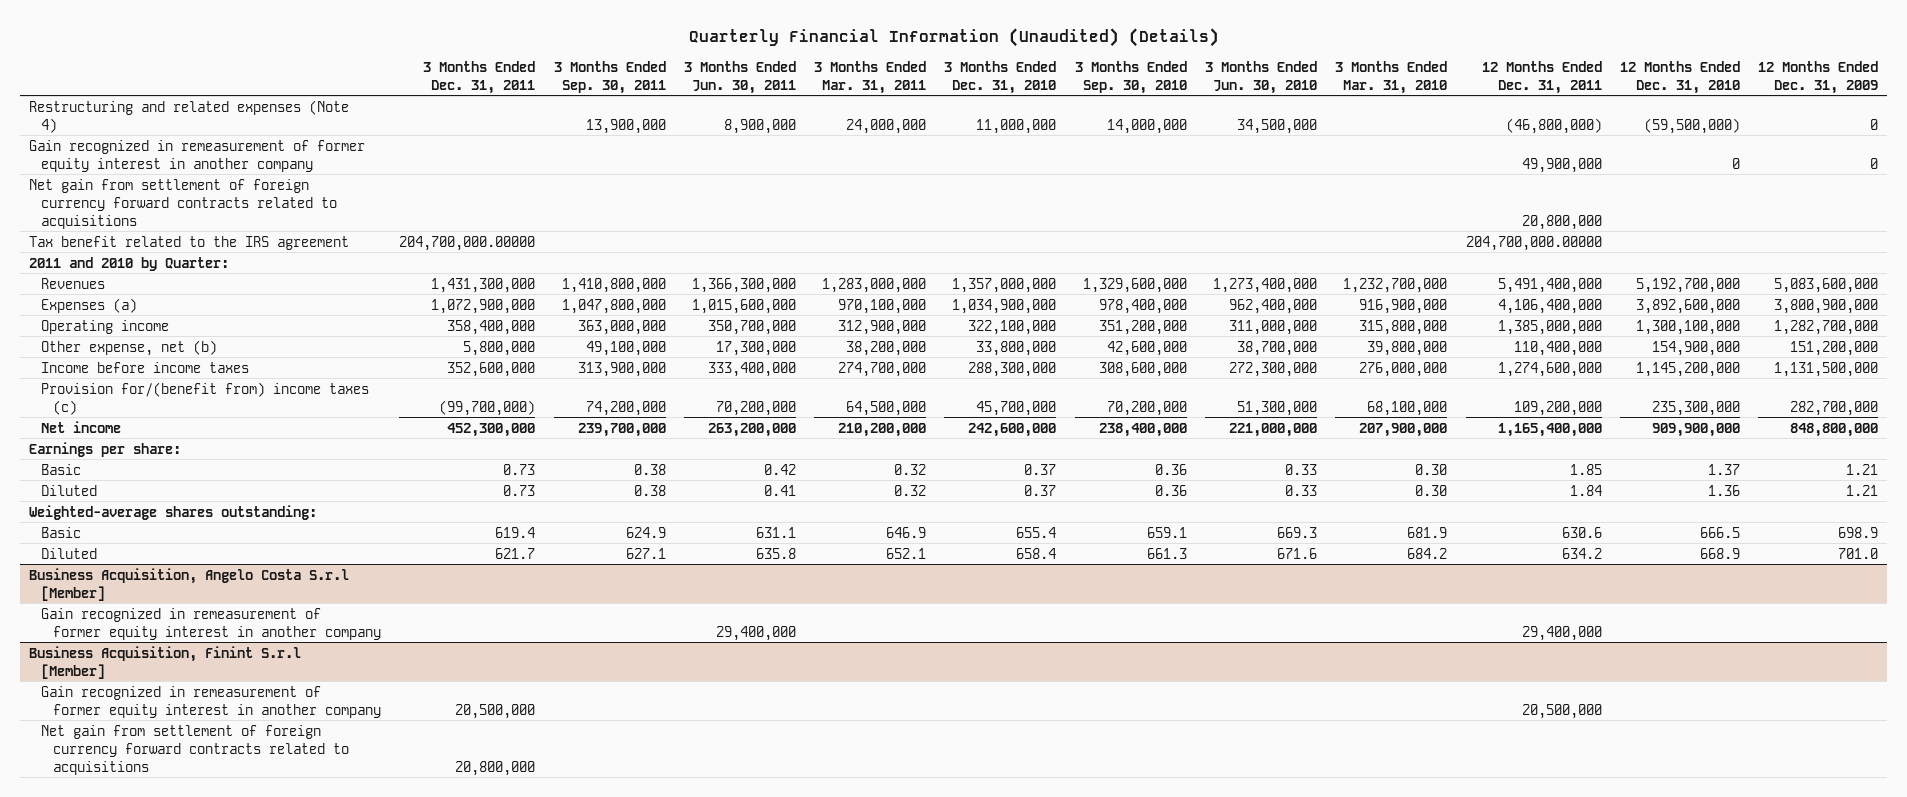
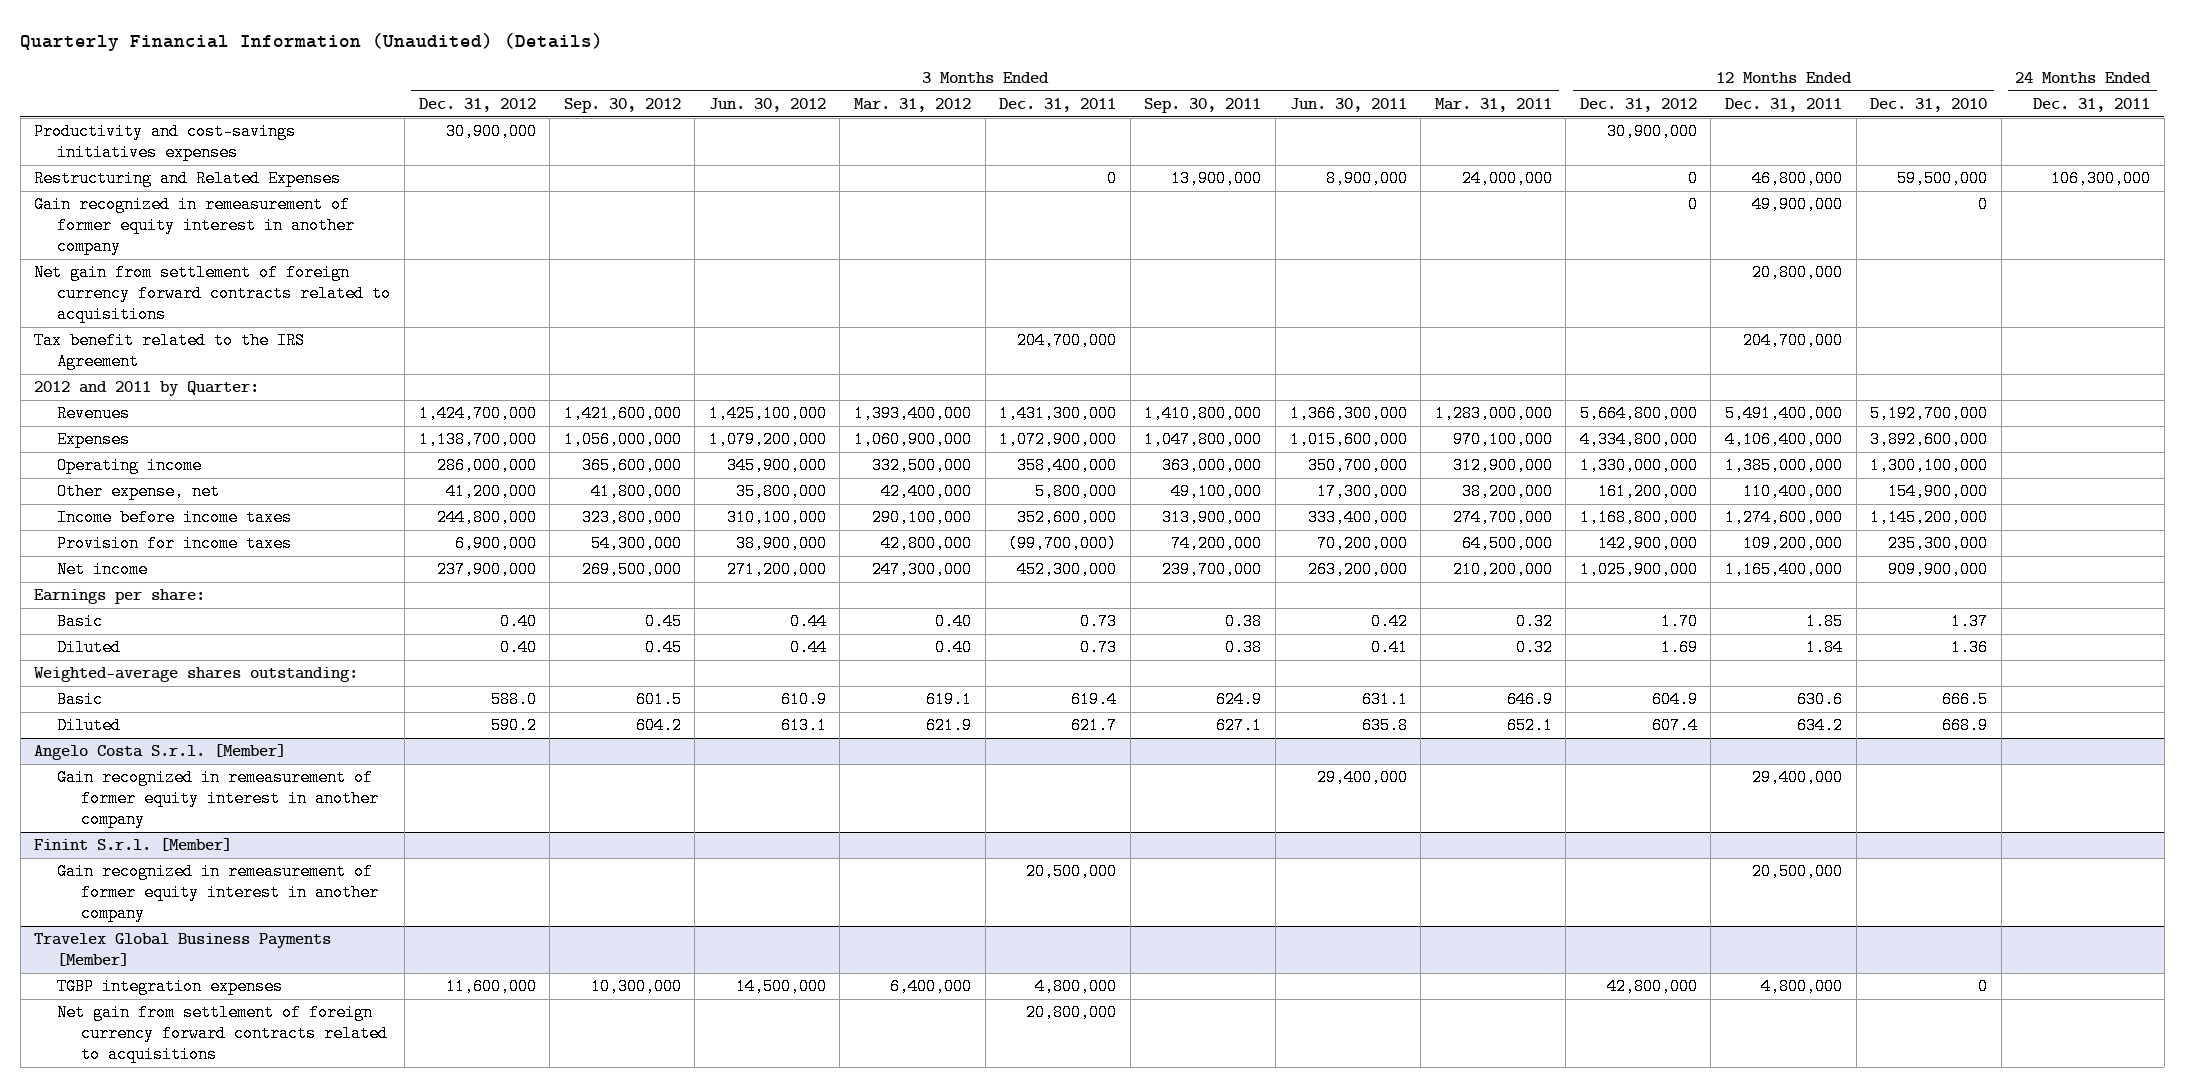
- | 3 Months Ended Dec. 31, 2011 | 3 Months Ended Sep. 30, 2011 | 3 Months Ended Jun. 30, 2011 | 3 Months Ended Mar. 31, 2011 | 3 Months Ended Dec. 31, 2010 | 3 Months Ended Sep. 30, 2010 | 3 Months Ended Jun. 30, 2010 | 3 Months Ended Mar. 31, 2010 | 12 Months Ended Dec. 31, 2011 | 12 Months Ended Dec. 31, 2010 | 12 Months Ended Dec. 31, 2009
+ | 3 Months Ended Dec. 31, 2012 | 3 Months Ended Sep. 30, 2012 | 3 Months Ended Jun. 30, 2012 | 3 Months Ended Mar. 31, 2012 | 3 Months Ended Dec. 31, 2011 | 3 Months Ended Sep. 30, 2011 | 3 Months Ended Jun. 30, 2011 | 3 Months Ended Mar. 31, 2011 | 12 Months Ended Dec. 31, 2012 | 12 Months Ended Dec. 31, 2011 | 12 Months Ended Dec. 31, 2010 | 24 Months Ended Dec. 31, 2011
- Restructuring and related expenses (Note 4) | | 13,900,000 | 8,900,000 | 24,000,000 | 11,000,000 | 14,000,000 | 34,500,000 | | (46,800,000) | (59,500,000) | 0
+ Productivity and cost-savings initiatives expenses | 30,900,000 | | | | | | | | 30,900,000 | | |
+ Restructuring and Related Expenses | | | | | 0 | 13,900,000 | 8,900,000 | 24,000,000 | 0 | 46,800,000 | 59,500,000 | 106,300,000
- Tax benefit related to the IRS agreement | 204,700,000.00000 | | | | | | | | 204,700,000.00000 | |
- 2011 and 2010 by Quarter:
+ Tax benefit related to the IRS Agreement | | | | | 204,700,000 | | | | | 204,700,000 | |
+ 2012 and 2011 by Quarter:
- Expenses (a) | 1,072,900,000 | 1,047,800,000 | 1,015,600,000 | 970,100,000 | 1,034,900,000 | 978,400,000 | 962,400,000 | 916,900,000 | 4,106,400,000 | 3,892,600,000 | 3,800,900,000
+ Expenses | 1,138,700,000 | 1,056,000,000 | 1,079,200,000 | 1,060,900,000 | 1,072,900,000 | 1,047,800,000 | 1,015,600,000 | 970,100,000 | 4,334,800,000 | 4,106,400,000 | 3,892,600,000 |
- Other expense, net (b) | 5,800,000 | 49,100,000 | 17,300,000 | 38,200,000 | 33,800,000 | 42,600,000 | 38,700,000 | 39,800,000 | 110,400,000 | 154,900,000 | 151,200,000
+ Other expense, net | 41,200,000 | 41,800,000 | 35,800,000 | 42,400,000 | 5,800,000 | 49,100,000 | 17,300,000 | 38,200,000 | 161,200,000 | 110,400,000 | 154,900,000 |
- Provision for/(benefit from) income taxes (c) | (99,700,000) | 74,200,000 | 70,200,000 | 64,500,000 | 45,700,000 | 70,200,000 | 51,300,000 | 68,100,000 | 109,200,000 | 235,300,000 | 282,700,000
+ Provision for income taxes | 6,900,000 | 54,300,000 | 38,900,000 | 42,800,000 | (99,700,000) | 74,200,000 | 70,200,000 | 64,500,000 | 142,900,000 | 109,200,000 | 235,300,000 |
- Business Acquisition, Angelo Costa S.r.l [Member]
+ Angelo Costa S.r.l. [Member]
- Business Acquisition, Finint S.r.l [Member]
+ Finint S.r.l. [Member]
+ Travelex Global Business Payments [Member]
+ TGBP integration expenses | 11,600,000 | 10,300,000 | 14,500,000 | 6,400,000 | 4,800,000 | | | | 42,800,000 | 4,800,000 | 0 |

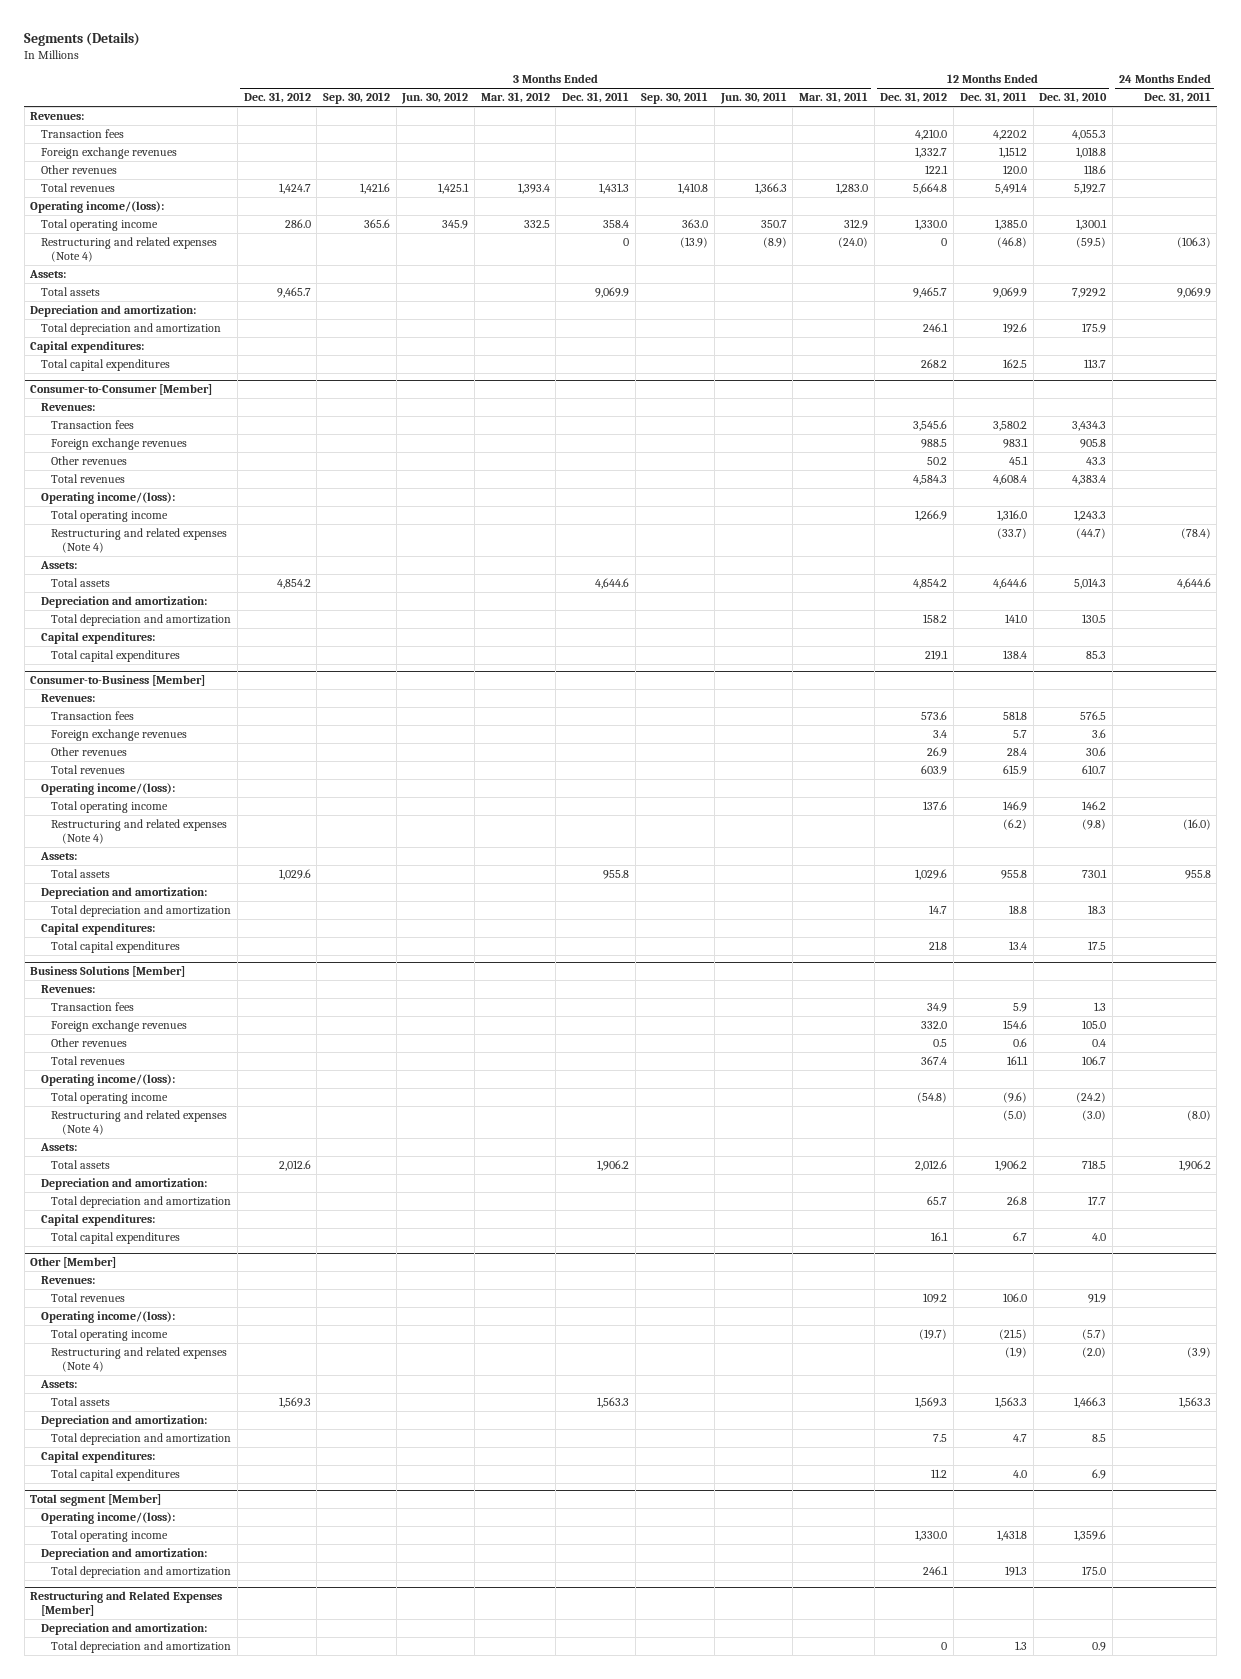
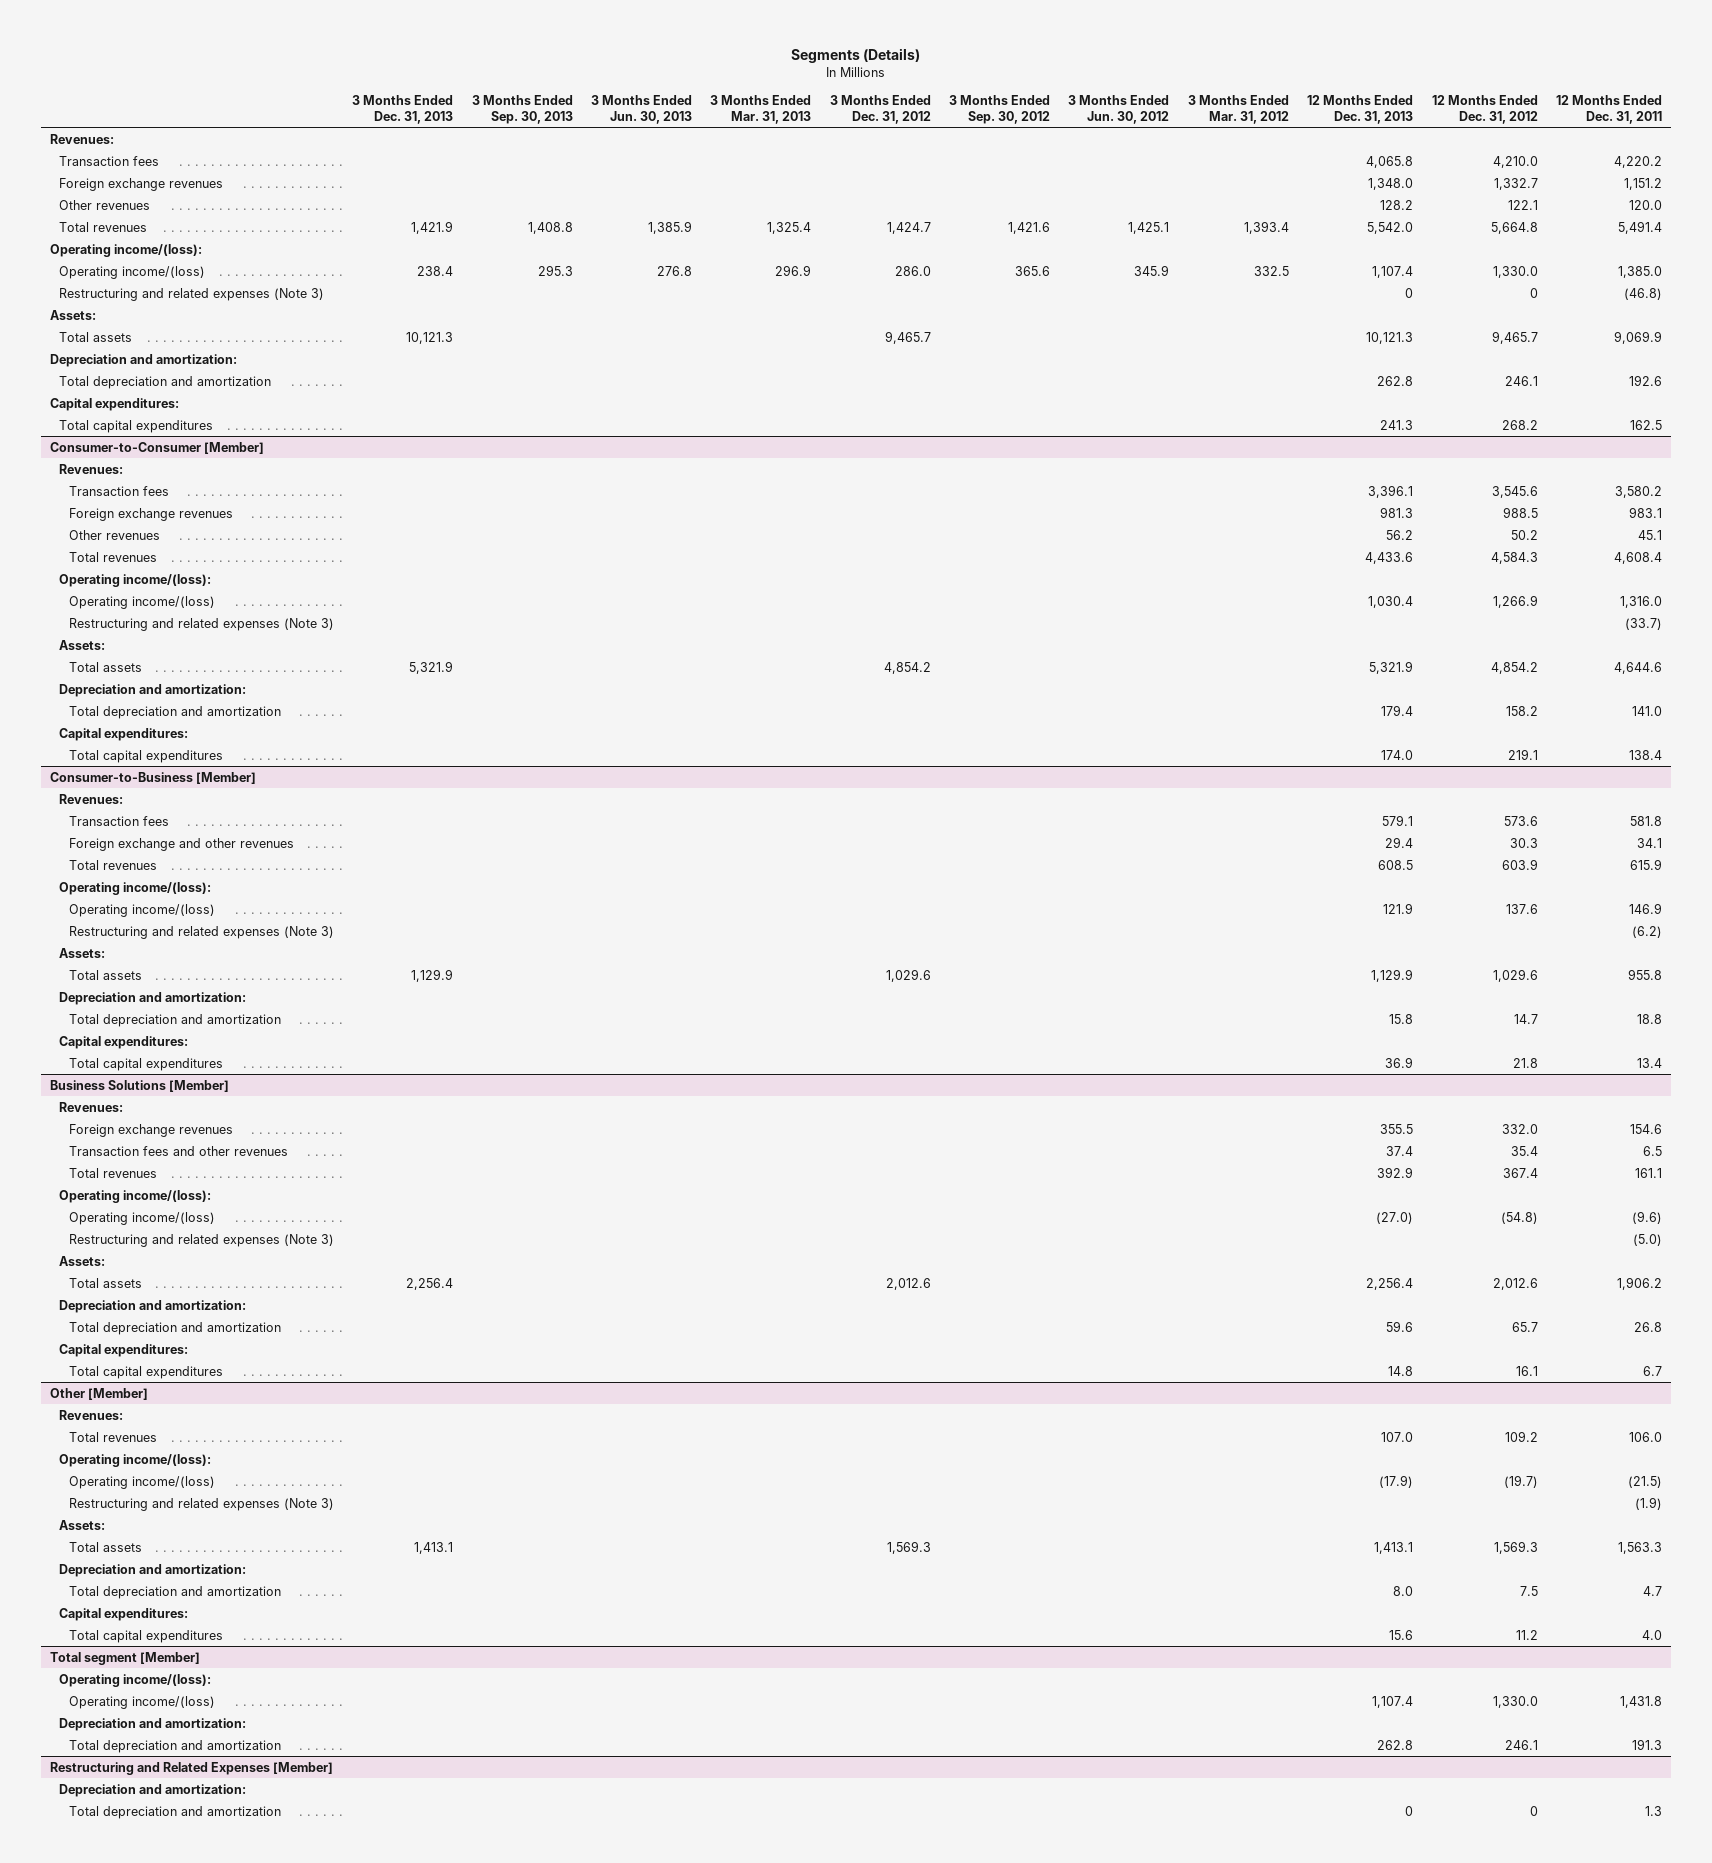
- | 3 Months Ended Dec. 31, 2012 | 3 Months Ended Sep. 30, 2012 | 3 Months Ended Jun. 30, 2012 | 3 Months Ended Mar. 31, 2012 | 3 Months Ended Dec. 31, 2011 | 3 Months Ended Sep. 30, 2011 | 3 Months Ended Jun. 30, 2011 | 3 Months Ended Mar. 31, 2011 | 12 Months Ended Dec. 31, 2012 | 12 Months Ended Dec. 31, 2011 | 12 Months Ended Dec. 31, 2010 | 24 Months Ended Dec. 31, 2011
+ | 3 Months Ended Dec. 31, 2013 | 3 Months Ended Sep. 30, 2013 | 3 Months Ended Jun. 30, 2013 | 3 Months Ended Mar. 31, 2013 | 3 Months Ended Dec. 31, 2012 | 3 Months Ended Sep. 30, 2012 | 3 Months Ended Jun. 30, 2012 | 3 Months Ended Mar. 31, 2012 | 12 Months Ended Dec. 31, 2013 | 12 Months Ended Dec. 31, 2012 | 12 Months Ended Dec. 31, 2011
- Total operating income | 286.0 | 365.6 | 345.9 | 332.5 | 358.4 | 363.0 | 350.7 | 312.9 | 1,330.0 | 1,385.0 | 1,300.1 |
- Restructuring and related expenses (Note 4) | | | | | 0 | (13.9) | (8.9) | (24.0) | 0 | (46.8) | (59.5) | (106.3)
+ Operating income/(loss) | 238.4 | 295.3 | 276.8 | 296.9 | 286.0 | 365.6 | 345.9 | 332.5 | 1,107.4 | 1,330.0 | 1,385.0
+ Restructuring and related expenses (Note 3) | | | | | | | | | 0 | 0 | (46.8)
@ Consumer-to-Consumer [Member]
- Total operating income | | | | | | | | | 1,266.9 | 1,316.0 | 1,243.3 |
- Restructuring and related expenses (Note 4) | | | | | | | | | | (33.7) | (44.7) | (78.4)
+ Operating income/(loss) | | | | | | | | | 1,030.4 | 1,266.9 | 1,316.0
+ Restructuring and related expenses (Note 3) | | | | | | | | | | | (33.7)
@ Consumer-to-Business [Member]
- Foreign exchange revenues | | | | | | | | | 3.4 | 5.7 | 3.6 |
- Other revenues | | | | | | | | | 26.9 | 28.4 | 30.6 |
+ Foreign exchange and other revenues | | | | | | | | | 29.4 | 30.3 | 34.1
- Total operating income | | | | | | | | | 137.6 | 146.9 | 146.2 |
- Restructuring and related expenses (Note 4) | | | | | | | | | | (6.2) | (9.8) | (16.0)
+ Operating income/(loss) | | | | | | | | | 121.9 | 137.6 | 146.9
+ Restructuring and related expenses (Note 3) | | | | | | | | | | | (6.2)
@ Business Solutions [Member]
- Transaction fees | | | | | | | | | 34.9 | 5.9 | 1.3 |
- Other revenues | | | | | | | | | 0.5 | 0.6 | 0.4 |
+ Transaction fees and other revenues | | | | | | | | | 37.4 | 35.4 | 6.5
- Total operating income | | | | | | | | | (54.8) | (9.6) | (24.2) |
- Restructuring and related expenses (Note 4) | | | | | | | | | | (5.0) | (3.0) | (8.0)
+ Operating income/(loss) | | | | | | | | | (27.0) | (54.8) | (9.6)
+ Restructuring and related expenses (Note 3) | | | | | | | | | | | (5.0)
@ Other [Member]
- Total operating income | | | | | | | | | (19.7) | (21.5) | (5.7) |
- Restructuring and related expenses (Note 4) | | | | | | | | | | (1.9) | (2.0) | (3.9)
+ Operating income/(loss) | | | | | | | | | (17.9) | (19.7) | (21.5)
+ Restructuring and related expenses (Note 3) | | | | | | | | | | | (1.9)
@ Total segment [Member]
- Total operating income | | | | | | | | | 1,330.0 | 1,431.8 | 1,359.6 |
+ Operating income/(loss) | | | | | | | | | 1,107.4 | 1,330.0 | 1,431.8

